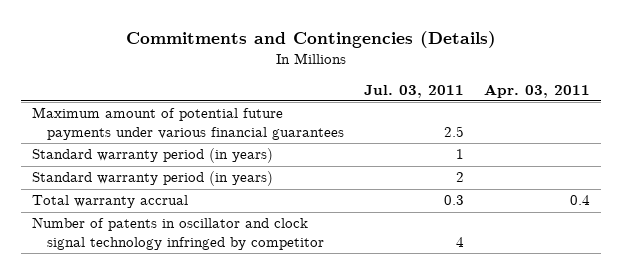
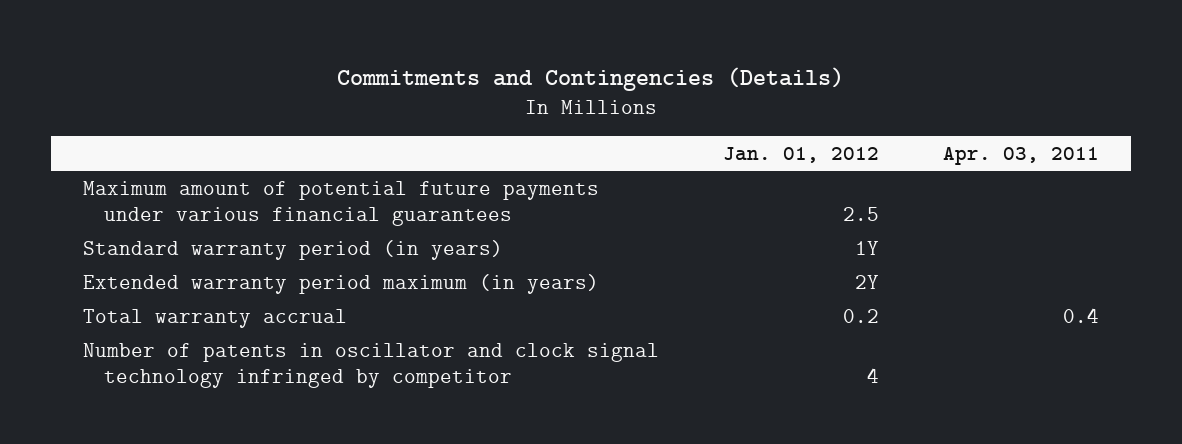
- | Jul. 03, 2011 | Apr. 03, 2011
+ | Jan. 01, 2012 | Apr. 03, 2011
- Standard warranty period (in years) | 2 |
+ Extended warranty period maximum (in years) | 2Y |

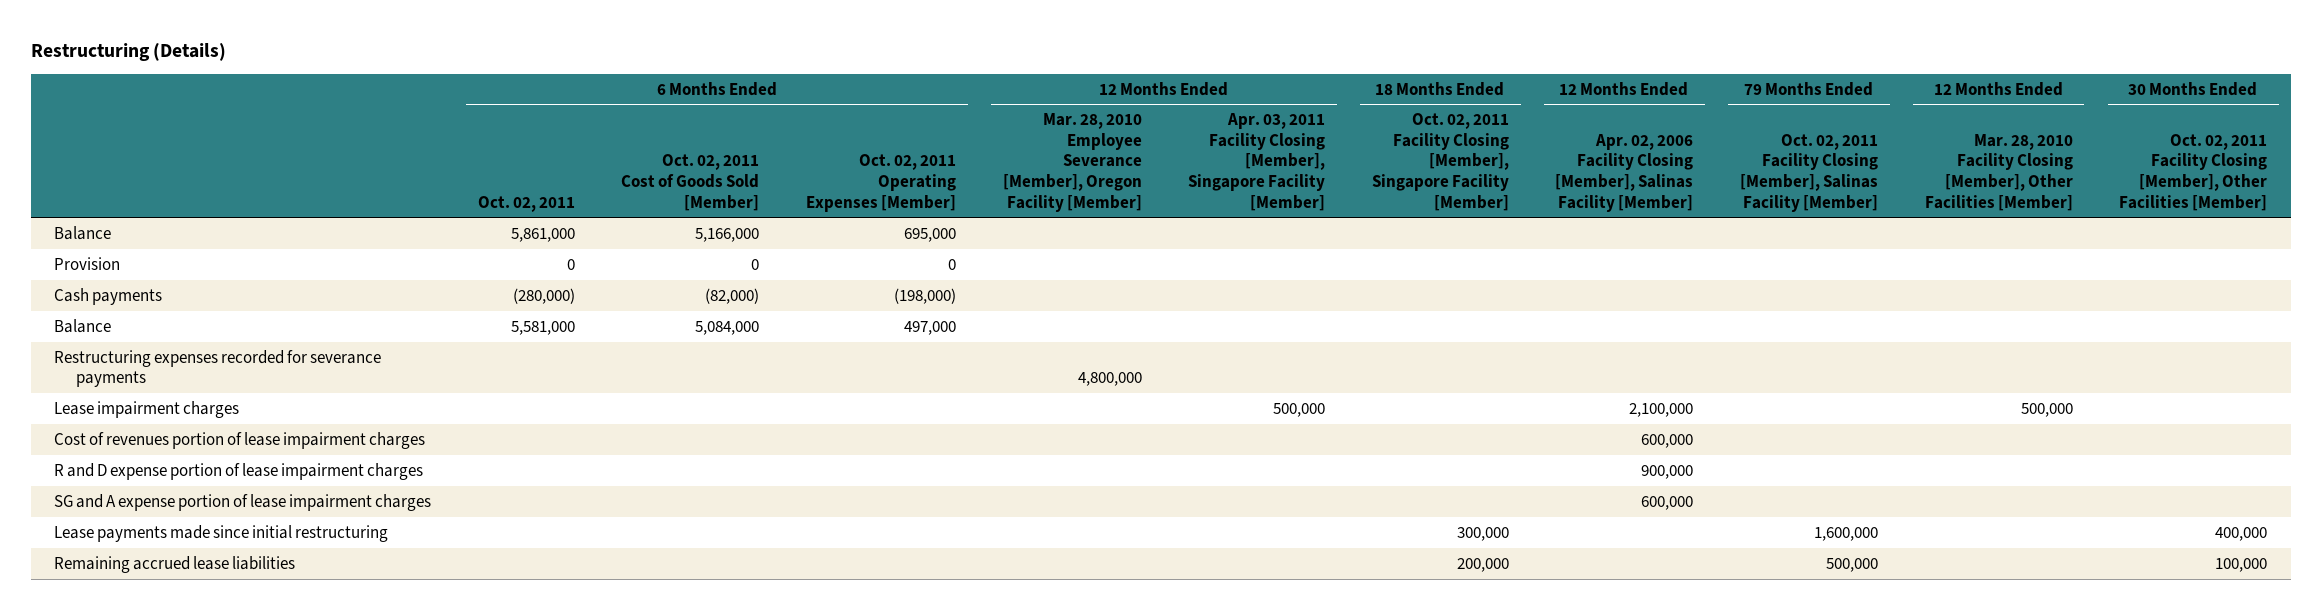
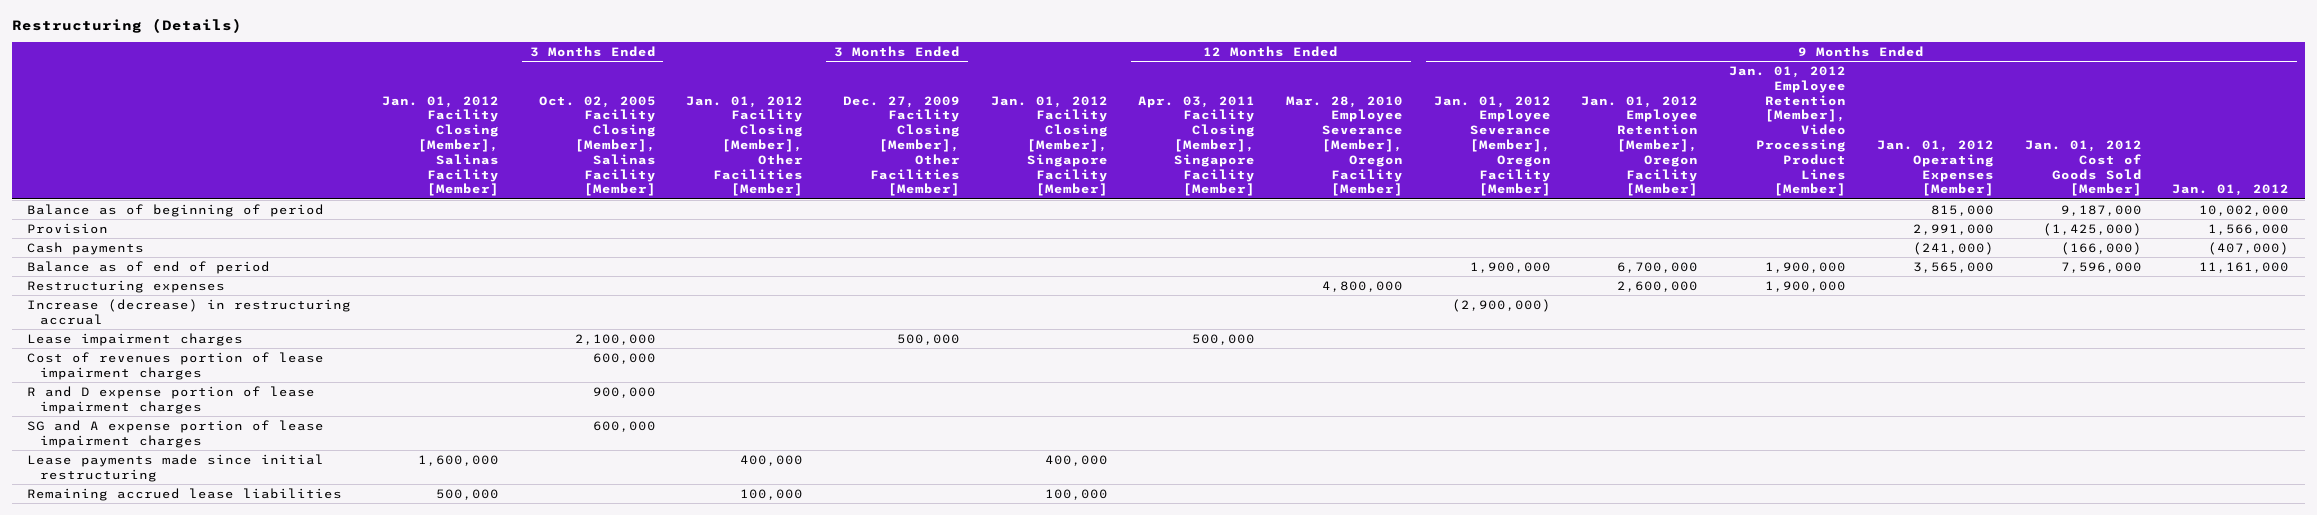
- | 6 Months Ended Oct. 02, 2011 | 6 Months Ended Oct. 02, 2011 Cost of Goods Sold [Member] | 6 Months Ended Oct. 02, 2011 Operating Expenses [Member] | 12 Months Ended Mar. 28, 2010 Employee Severance [Member], Oregon Facility [Member] | 12 Months Ended Apr. 03, 2011 Facility Closing [Member], Singapore Facility [Member] | 18 Months Ended Oct. 02, 2011 Facility Closing [Member], Singapore Facility [Member] | 12 Months Ended Apr. 02, 2006 Facility Closing [Member], Salinas Facility [Member] | 79 Months Ended Oct. 02, 2011 Facility Closing [Member], Salinas Facility [Member] | 12 Months Ended Mar. 28, 2010 Facility Closing [Member], Other Facilities [Member] | 30 Months Ended Oct. 02, 2011 Facility Closing [Member], Other Facilities [Member]
+ | Jan. 01, 2012 Facility Closing [Member], Salinas Facility [Member] | 3 Months Ended Oct. 02, 2005 Facility Closing [Member], Salinas Facility [Member] | Jan. 01, 2012 Facility Closing [Member], Other Facilities [Member] | 3 Months Ended Dec. 27, 2009 Facility Closing [Member], Other Facilities [Member] | Jan. 01, 2012 Facility Closing [Member], Singapore Facility [Member] | 12 Months Ended Apr. 03, 2011 Facility Closing [Member], Singapore Facility [Member] | 12 Months Ended Mar. 28, 2010 Employee Severance [Member], Oregon Facility [Member] | 9 Months Ended Jan. 01, 2012 Employee Severance [Member], Oregon Facility [Member] | 9 Months Ended Jan. 01, 2012 Employee Retention [Member], Oregon Facility [Member] | 9 Months Ended Jan. 01, 2012 Employee Retention [Member], Video Processing Product Lines [Member] | 9 Months Ended Jan. 01, 2012 Operating Expenses [Member] | 9 Months Ended Jan. 01, 2012 Cost of Goods Sold [Member] | 9 Months Ended Jan. 01, 2012
- Balance | 5,861,000 | 5,166,000 | 695,000 | | | | | | |
+ Balance as of beginning of period | | | | | | | | | | | 815,000 | 9,187,000 | 10,002,000
- Balance | 5,581,000 | 5,084,000 | 497,000 | | | | | | |
- Restructuring expenses recorded for severance payments | | | | 4,800,000 | | | | | |
+ Balance as of end of period | | | | | | | | 1,900,000 | 6,700,000 | 1,900,000 | 3,565,000 | 7,596,000 | 11,161,000
+ Restructuring expenses | | | | | | | 4,800,000 | | 2,600,000 | 1,900,000 | | |
+ Increase (decrease) in restructuring accrual | | | | | | | | (2,900,000) | | | | |

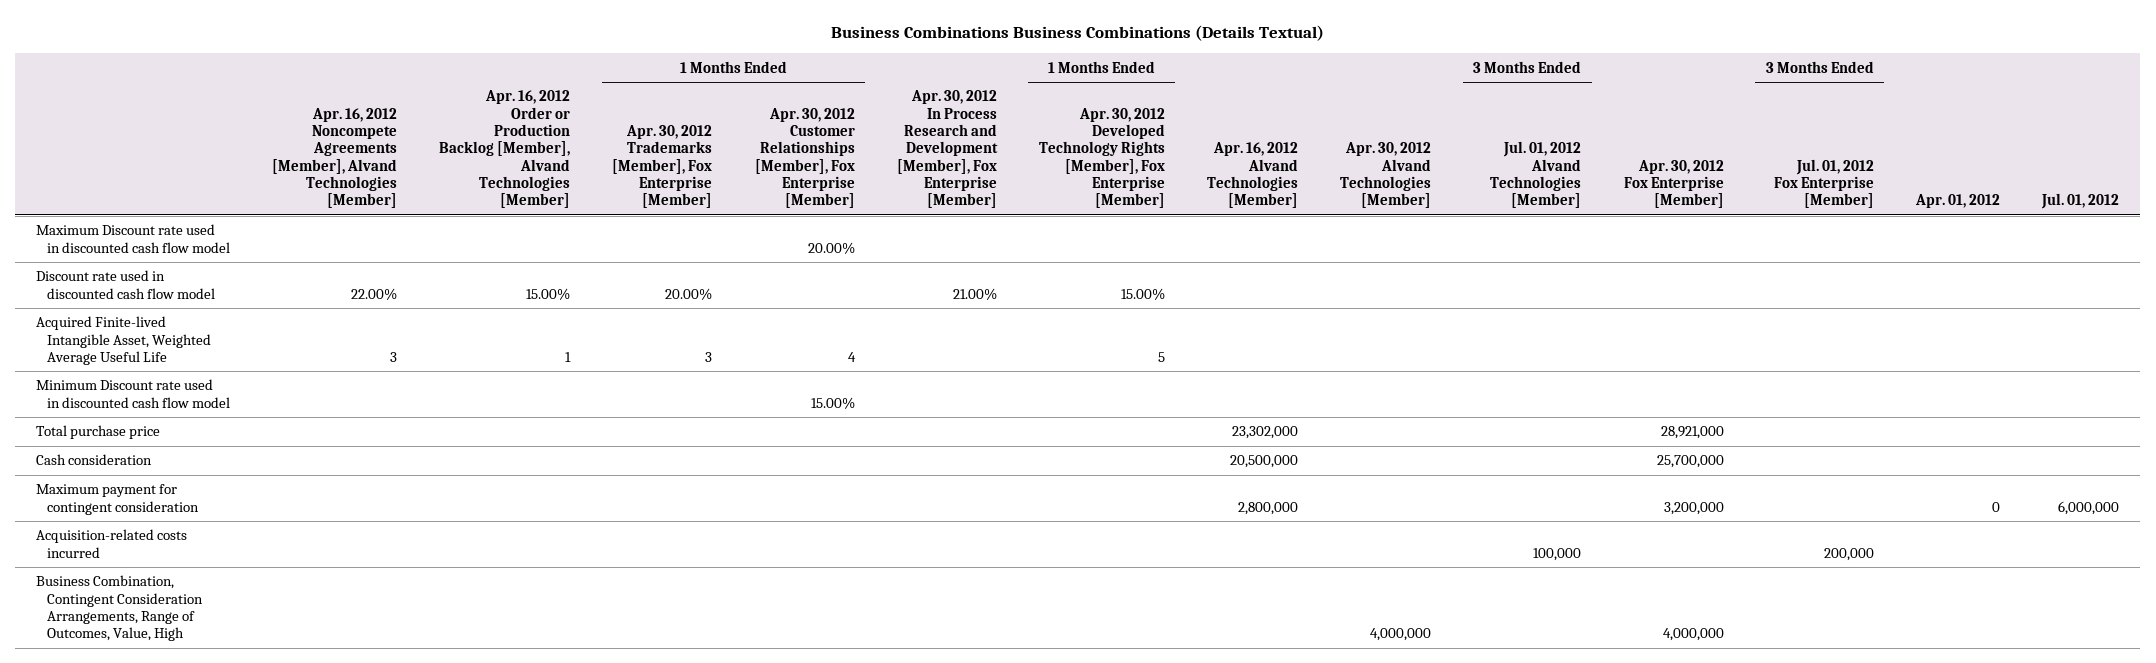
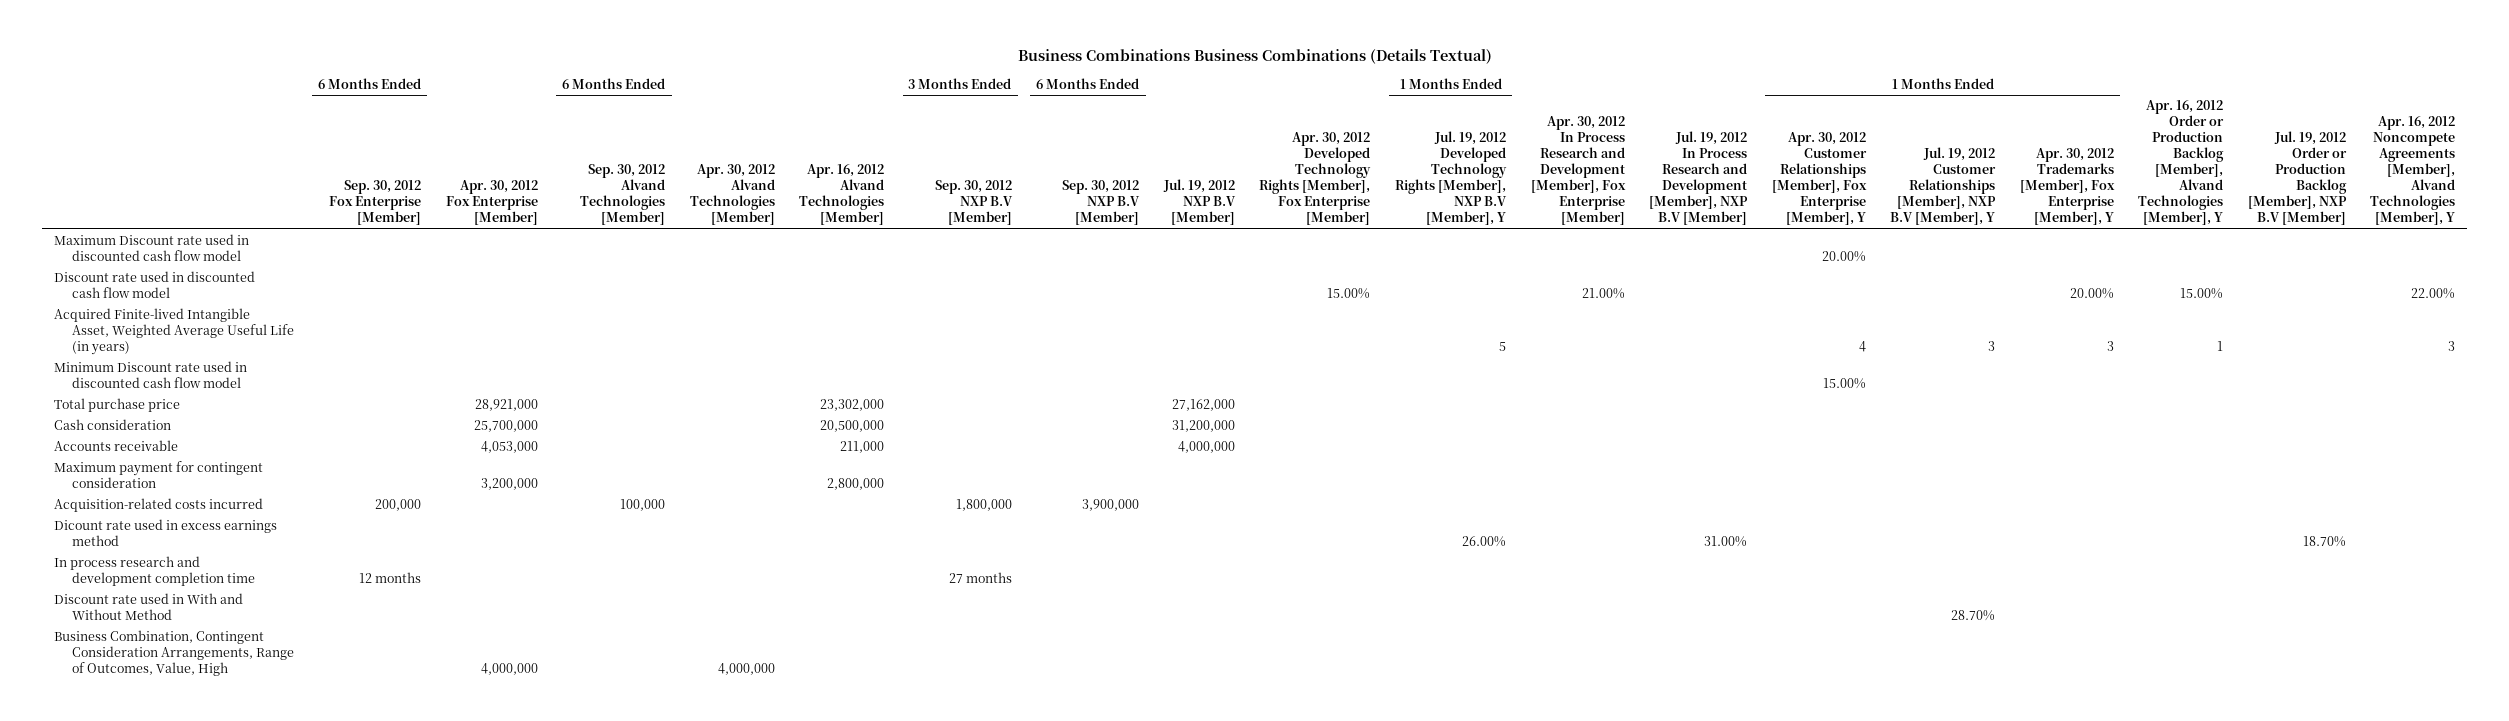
- | Apr. 16, 2012 Noncompete Agreements [Member], Alvand Technologies [Member] | Apr. 16, 2012 Order or Production Backlog [Member], Alvand Technologies [Member] | 1 Months Ended Apr. 30, 2012 Trademarks [Member], Fox Enterprise [Member] | 1 Months Ended Apr. 30, 2012 Customer Relationships [Member], Fox Enterprise [Member] | Apr. 30, 2012 In Process Research and Development [Member], Fox Enterprise [Member] | 1 Months Ended Apr. 30, 2012 Developed Technology Rights [Member], Fox Enterprise [Member] | Apr. 16, 2012 Alvand Technologies [Member] | Apr. 30, 2012 Alvand Technologies [Member] | 3 Months Ended Jul. 01, 2012 Alvand Technologies [Member] | Apr. 30, 2012 Fox Enterprise [Member] | 3 Months Ended Jul. 01, 2012 Fox Enterprise [Member] | Apr. 01, 2012 | Jul. 01, 2012
+ | 6 Months Ended Sep. 30, 2012 Fox Enterprise [Member] | Apr. 30, 2012 Fox Enterprise [Member] | 6 Months Ended Sep. 30, 2012 Alvand Technologies [Member] | Apr. 30, 2012 Alvand Technologies [Member] | Apr. 16, 2012 Alvand Technologies [Member] | 3 Months Ended Sep. 30, 2012 NXP B.V [Member] | 6 Months Ended Sep. 30, 2012 NXP B.V [Member] | Jul. 19, 2012 NXP B.V [Member] | Apr. 30, 2012 Developed Technology Rights [Member], Fox Enterprise [Member] | 1 Months Ended Jul. 19, 2012 Developed Technology Rights [Member], NXP B.V [Member], Y | Apr. 30, 2012 In Process Research and Development [Member], Fox Enterprise [Member] | Jul. 19, 2012 In Process Research and Development [Member], NXP B.V [Member] | 1 Months Ended Apr. 30, 2012 Customer Relationships [Member], Fox Enterprise [Member], Y | 1 Months Ended Jul. 19, 2012 Customer Relationships [Member], NXP B.V [Member], Y | 1 Months Ended Apr. 30, 2012 Trademarks [Member], Fox Enterprise [Member], Y | Apr. 16, 2012 Order or Production Backlog [Member], Alvand Technologies [Member], Y | Jul. 19, 2012 Order or Production Backlog [Member], NXP B.V [Member] | Apr. 16, 2012 Noncompete Agreements [Member], Alvand Technologies [Member], Y
- Acquired Finite-lived Intangible Asset, Weighted Average Useful Life | 3 | 1 | 3 | 4 | | 5 | | | | | | |
+ Acquired Finite-lived Intangible Asset, Weighted Average Useful Life (in years) | | | | | | | | | | 5 | | | 4 | 3 | 3 | 1 | | 3
+ Accounts receivable | | 4,053,000 | | | 211,000 | | | 4,000,000 | | | | | | | | | |
+ Dicount rate used in excess earnings method | | | | | | | | | | 26.00% | | 31.00% | | | | | 18.70% |
+ In process research and development completion time | 12 months | | | | | 27 months | | | | | | | | | | | |
+ Discount rate used in With and Without Method | | | | | | | | | | | | | | 28.70% | | | |

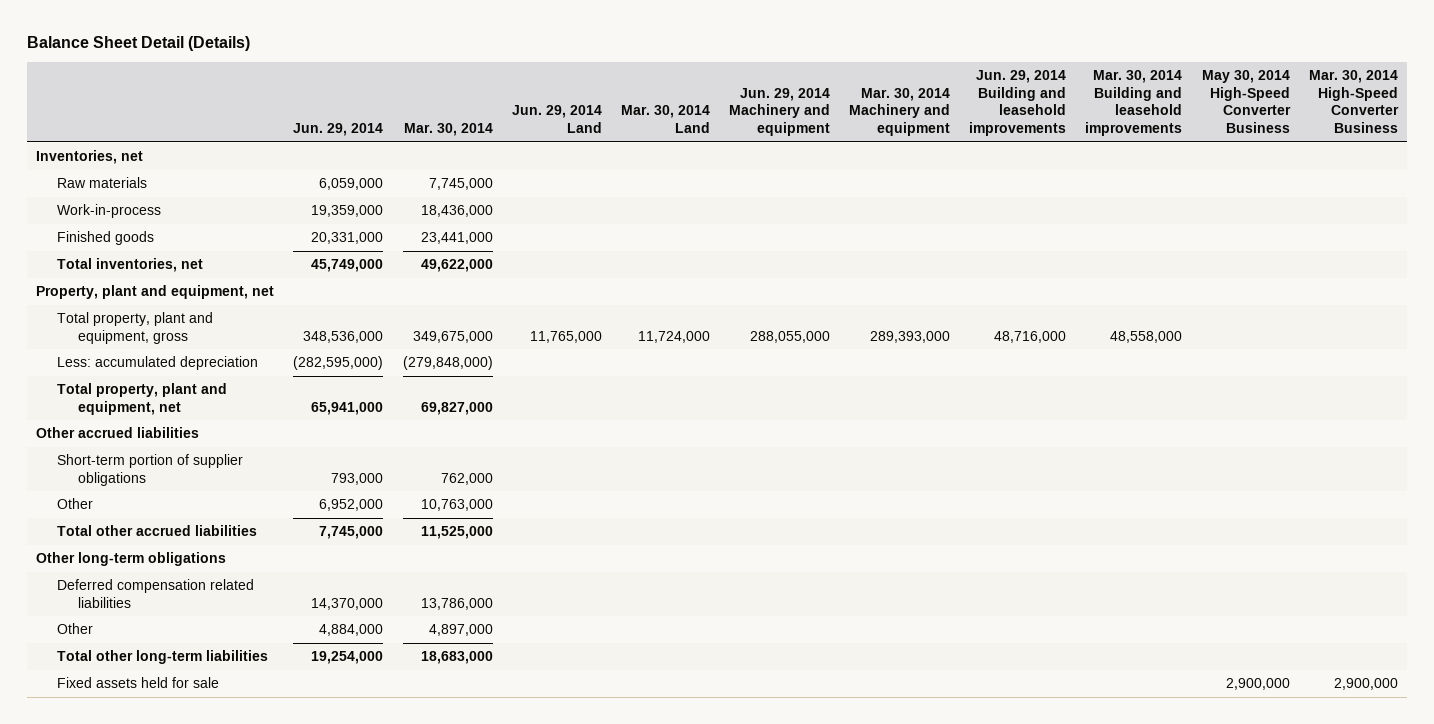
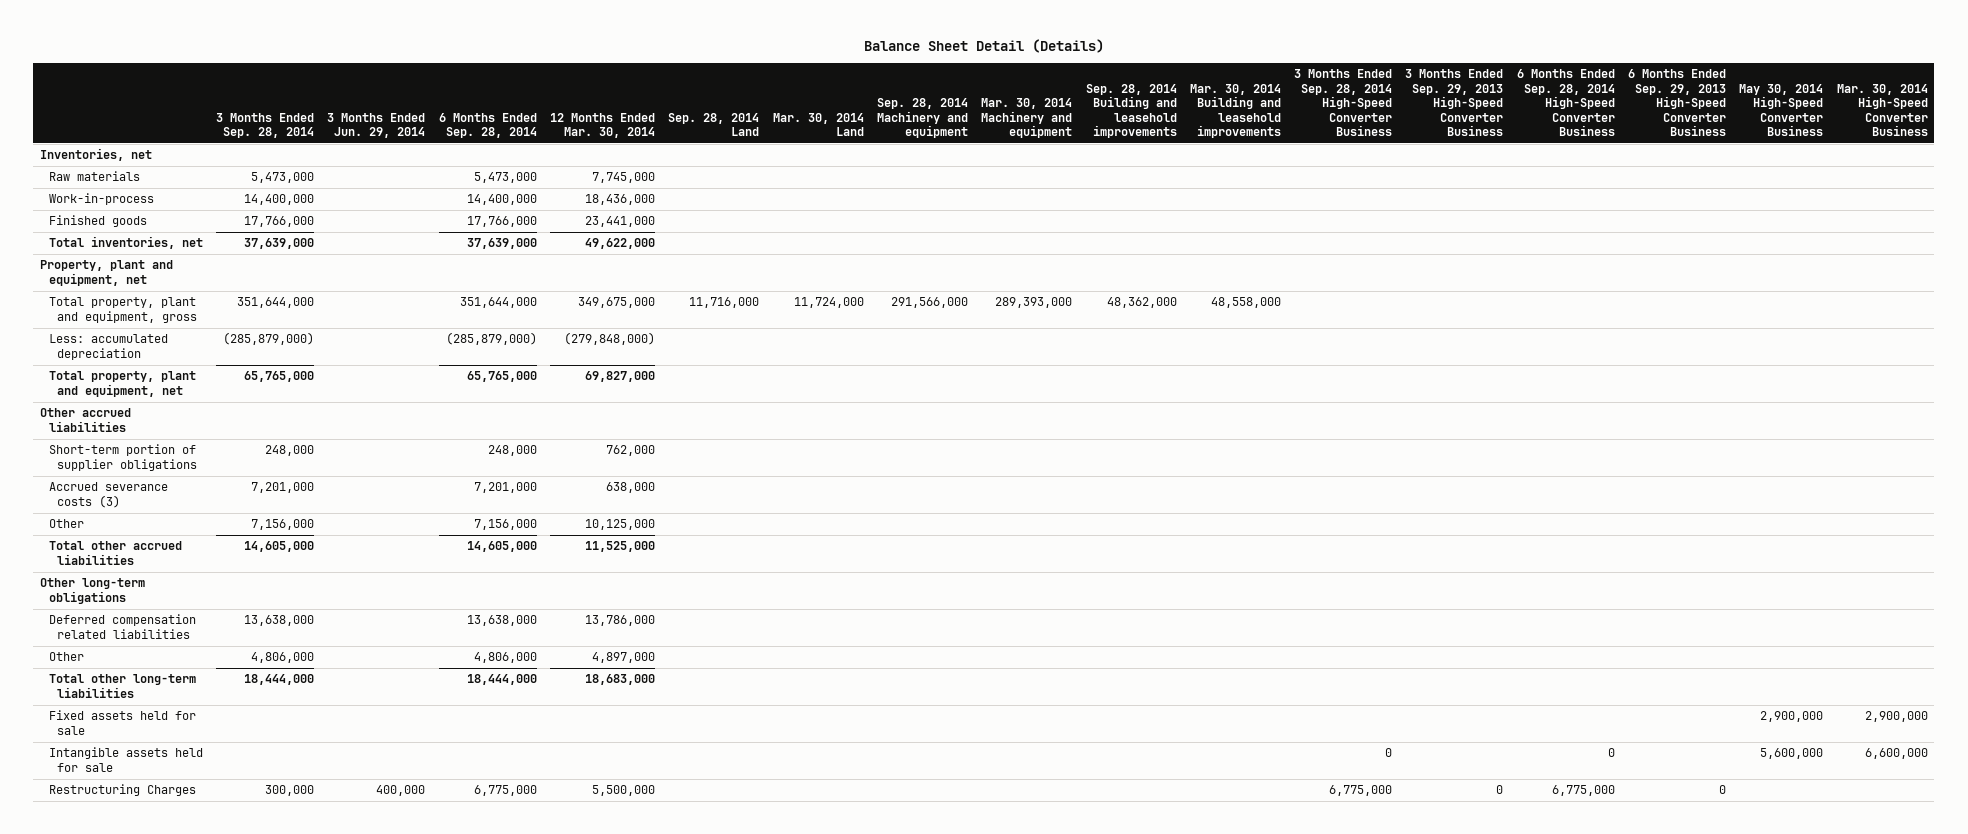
- | Jun. 29, 2014 | Mar. 30, 2014 | Jun. 29, 2014 Land | Mar. 30, 2014 Land | Jun. 29, 2014 Machinery and equipment | Mar. 30, 2014 Machinery and equipment | Jun. 29, 2014 Building and leasehold improvements | Mar. 30, 2014 Building and leasehold improvements | May 30, 2014 High-Speed Converter Business | Mar. 30, 2014 High-Speed Converter Business
+ | 3 Months Ended Sep. 28, 2014 | 3 Months Ended Jun. 29, 2014 | 6 Months Ended Sep. 28, 2014 | 12 Months Ended Mar. 30, 2014 | Sep. 28, 2014 Land | Mar. 30, 2014 Land | Sep. 28, 2014 Machinery and equipment | Mar. 30, 2014 Machinery and equipment | Sep. 28, 2014 Building and leasehold improvements | Mar. 30, 2014 Building and leasehold improvements | 3 Months Ended Sep. 28, 2014 High-Speed Converter Business | 3 Months Ended Sep. 29, 2013 High-Speed Converter Business | 6 Months Ended Sep. 28, 2014 High-Speed Converter Business | 6 Months Ended Sep. 29, 2013 High-Speed Converter Business | May 30, 2014 High-Speed Converter Business | Mar. 30, 2014 High-Speed Converter Business
+ Accrued severance costs (3) | 7,201,000 | | 7,201,000 | 638,000 | | | | | | | | | | | |
+ Intangible assets held for sale | | | | | | | | | | | 0 | | 0 | | 5,600,000 | 6,600,000
+ Restructuring Charges | 300,000 | 400,000 | 6,775,000 | 5,500,000 | | | | | | | 6,775,000 | 0 | 6,775,000 | 0 | |

